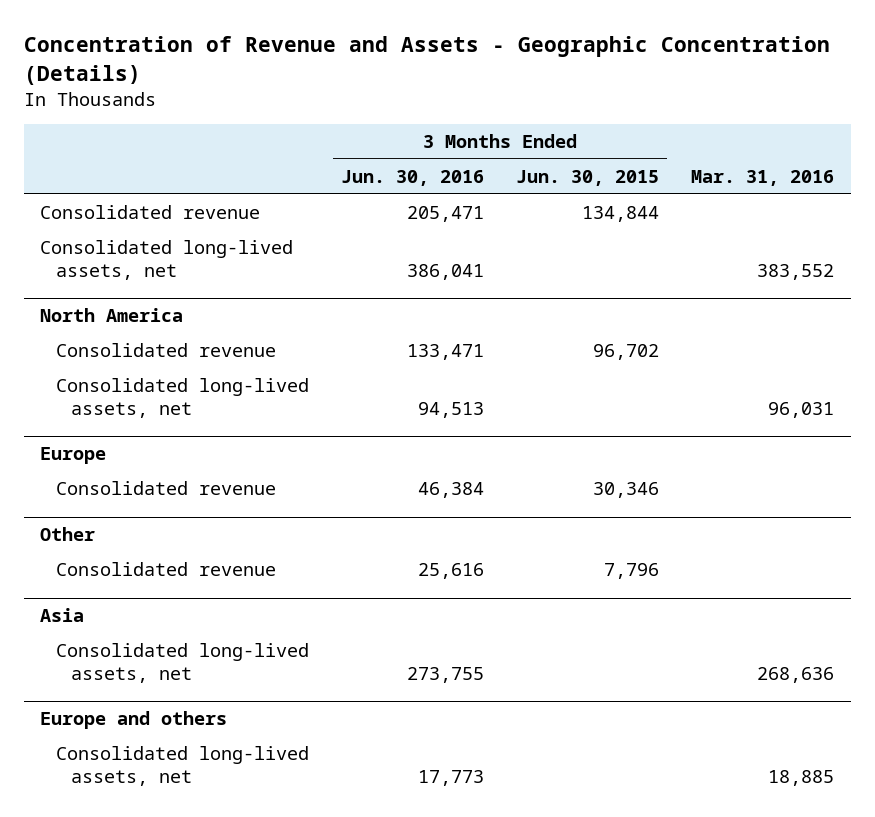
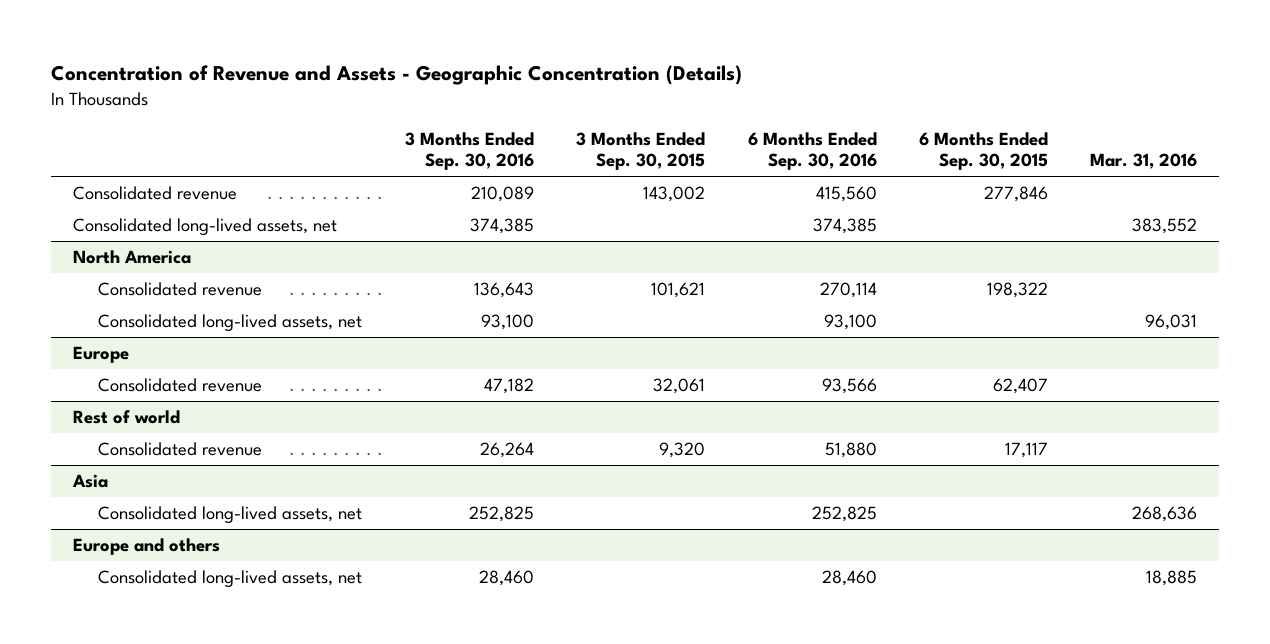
- | 3 Months Ended Jun. 30, 2016 | 3 Months Ended Jun. 30, 2015 | Mar. 31, 2016
+ | 3 Months Ended Sep. 30, 2016 | 3 Months Ended Sep. 30, 2015 | 6 Months Ended Sep. 30, 2016 | 6 Months Ended Sep. 30, 2015 | Mar. 31, 2016
- Other
+ Rest of world

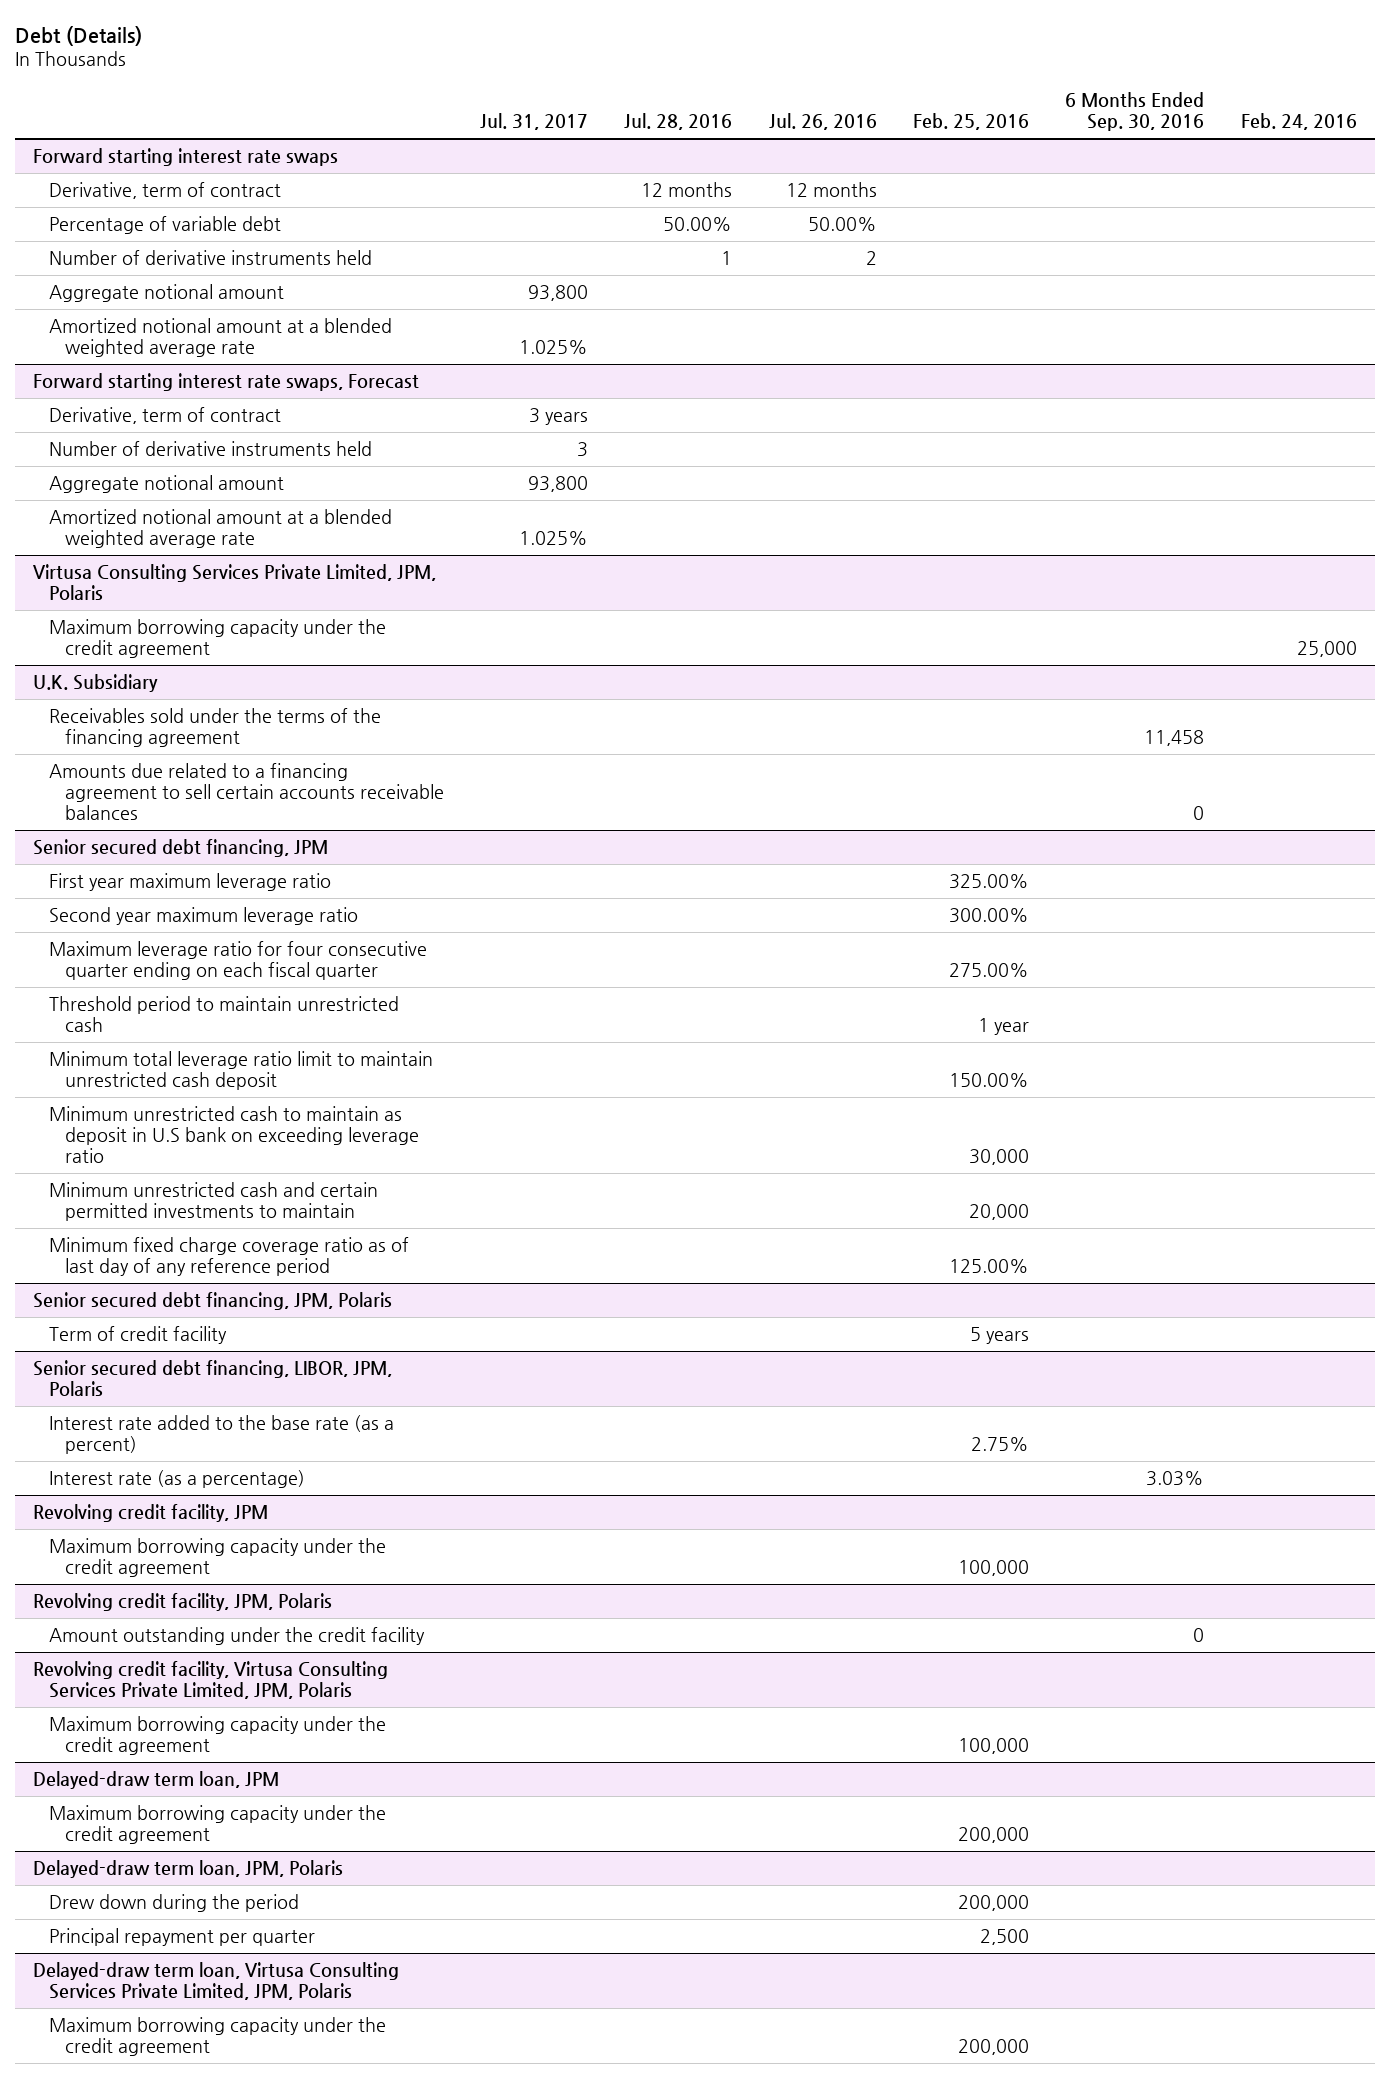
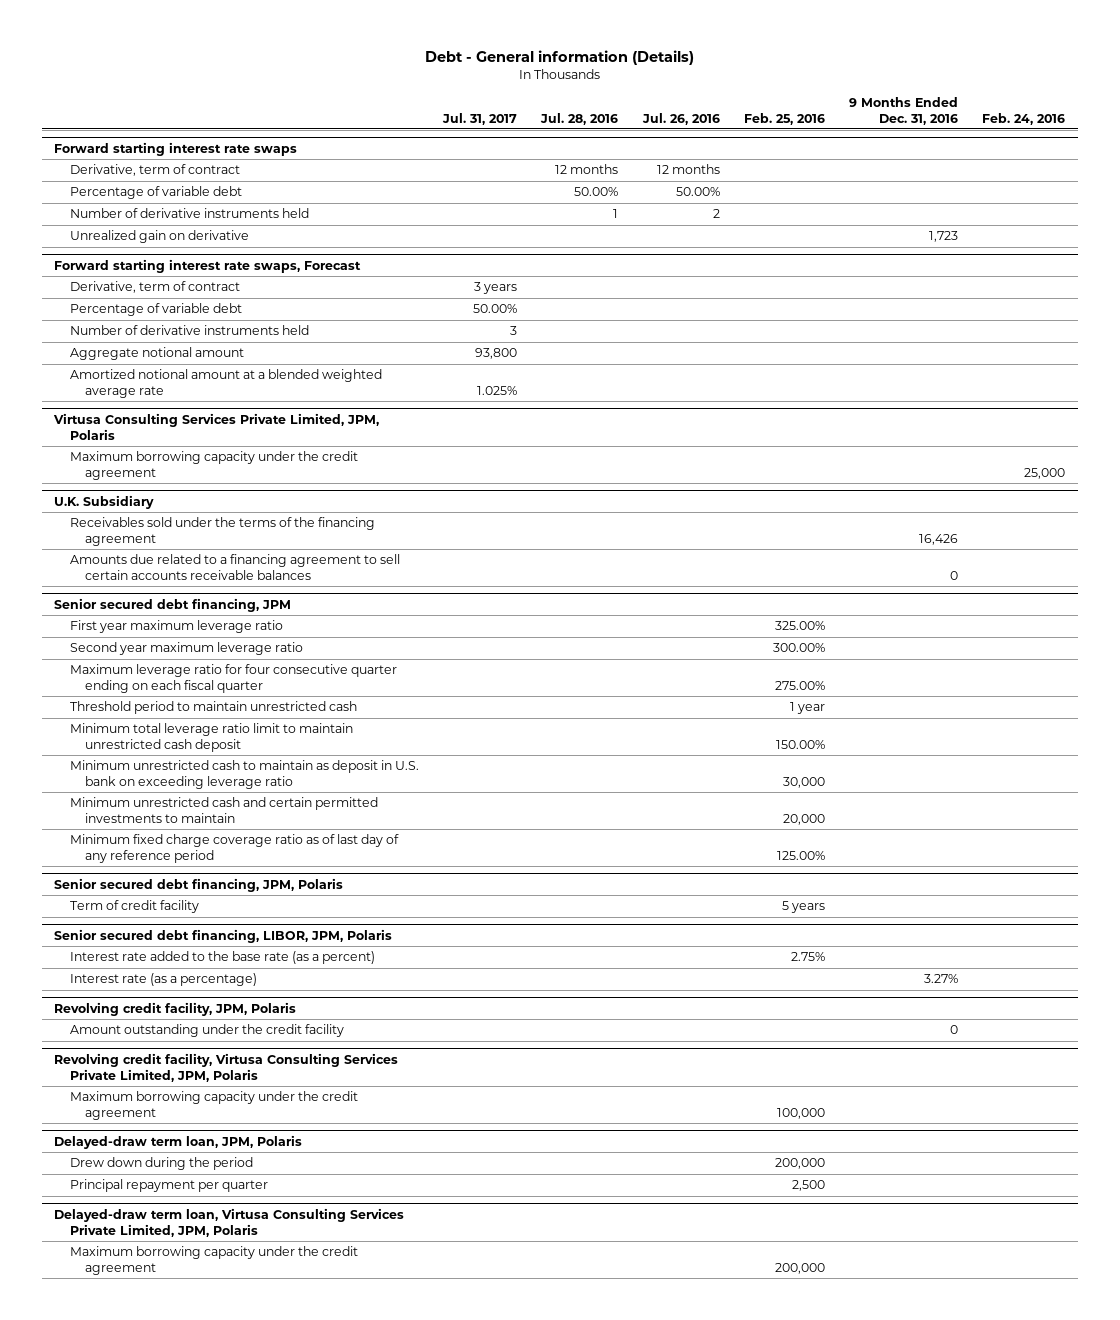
- Debt (Details)
+ Debt - General information (Details)
- | Jul. 31, 2017 | Jul. 28, 2016 | Jul. 26, 2016 | Feb. 25, 2016 | 6 Months Ended Sep. 30, 2016 | Feb. 24, 2016
+ | Jul. 31, 2017 | Jul. 28, 2016 | Jul. 26, 2016 | Feb. 25, 2016 | 9 Months Ended Dec. 31, 2016 | Feb. 24, 2016
@ Forward starting interest rate swaps
- Aggregate notional amount | 93,800 | | | | |
- Amortized notional amount at a blended weighted average rate | 1.025% | | | | |
+ Unrealized gain on derivative | | | | | 1,723 |
@ Forward starting interest rate swaps, Forecast
+ Percentage of variable debt | 50.00% | | | | |
@ Senior secured debt financing, JPM
- Minimum unrestricted cash to maintain as deposit in U.S bank on exceeding leverage ratio | | | | 30,000 | |
+ Minimum unrestricted cash to maintain as deposit in U.S. bank on exceeding leverage ratio | | | | 30,000 | |
- Revolving credit facility, JPM
- Maximum borrowing capacity under the credit agreement | | | | 100,000 | |
- Delayed-draw term loan, JPM
- Maximum borrowing capacity under the credit agreement | | | | 200,000 | |

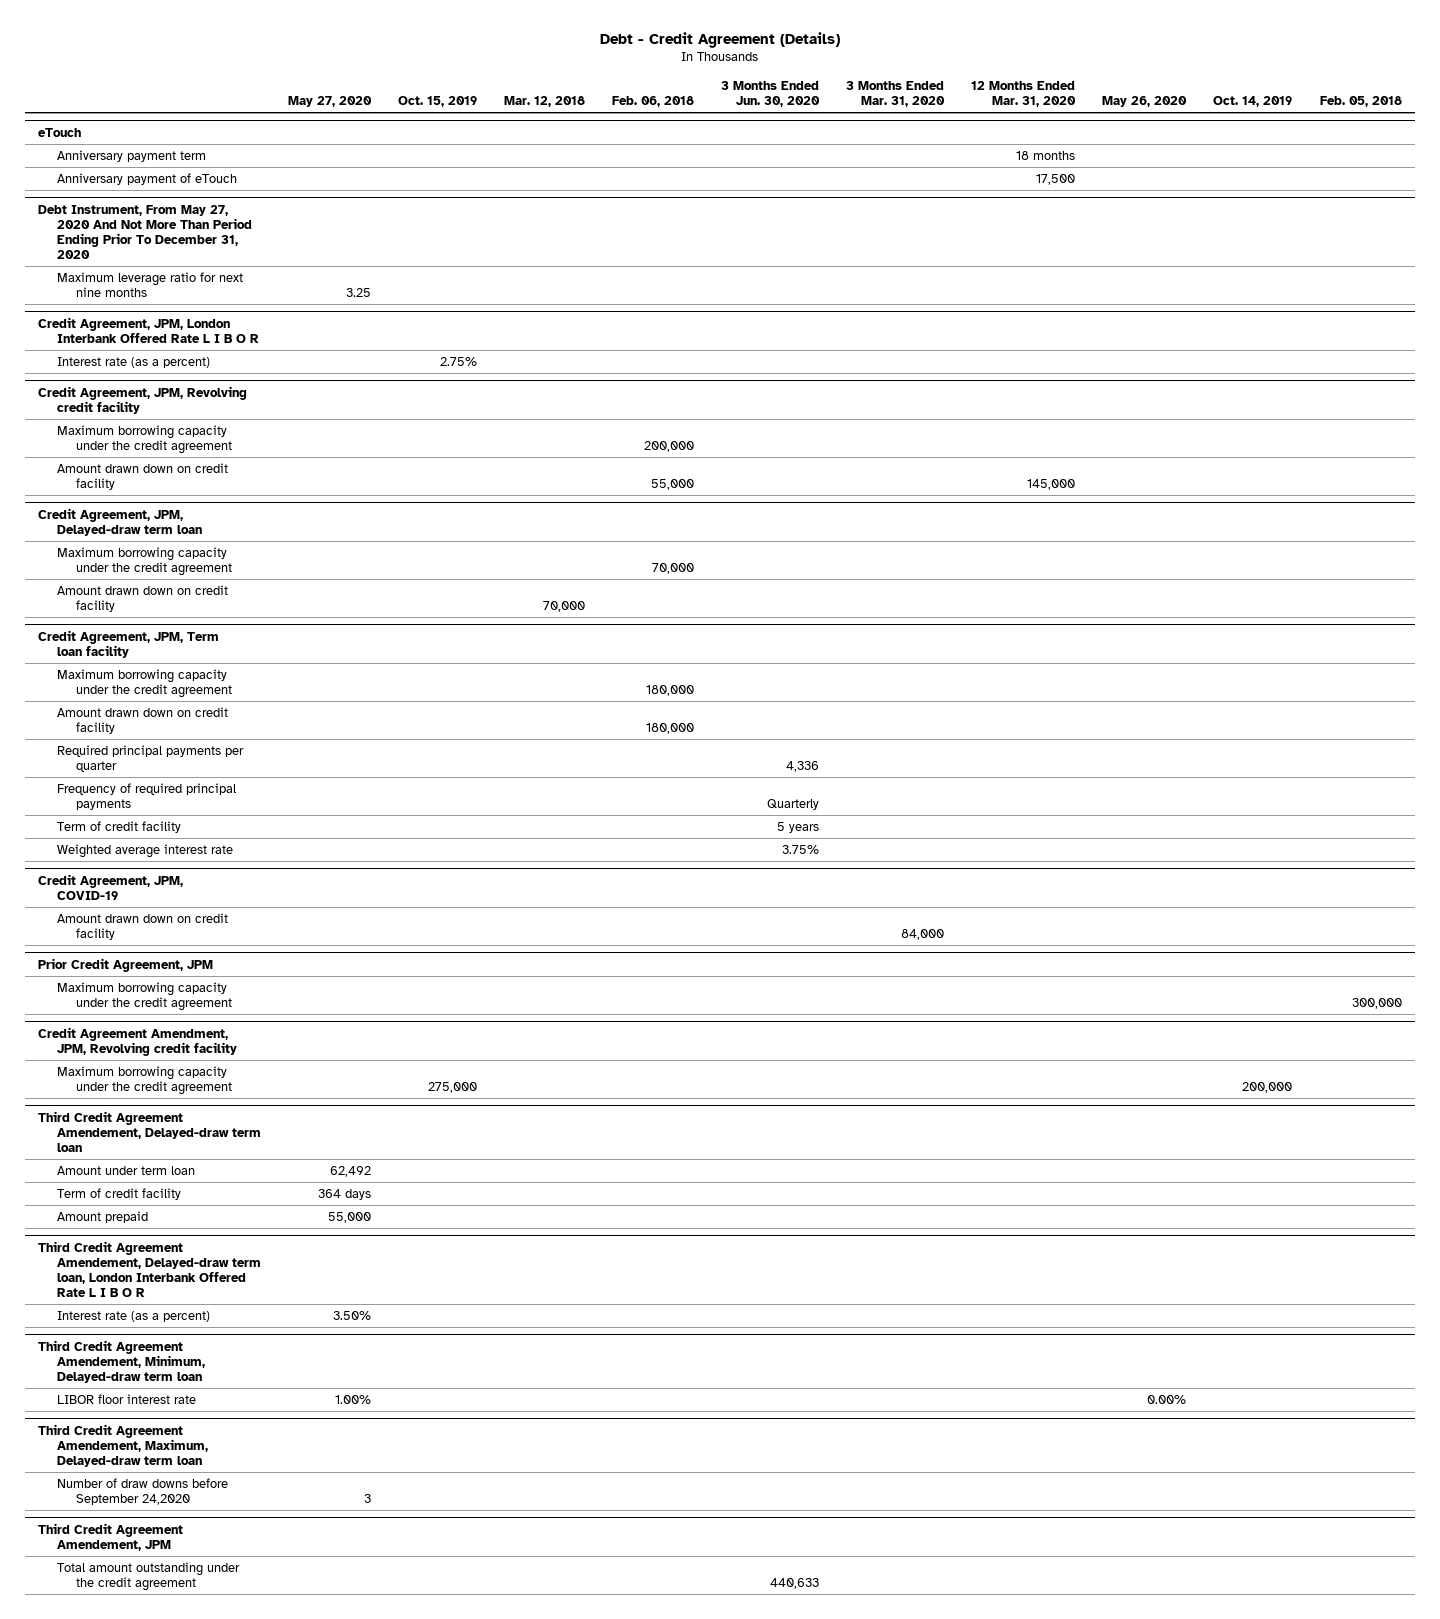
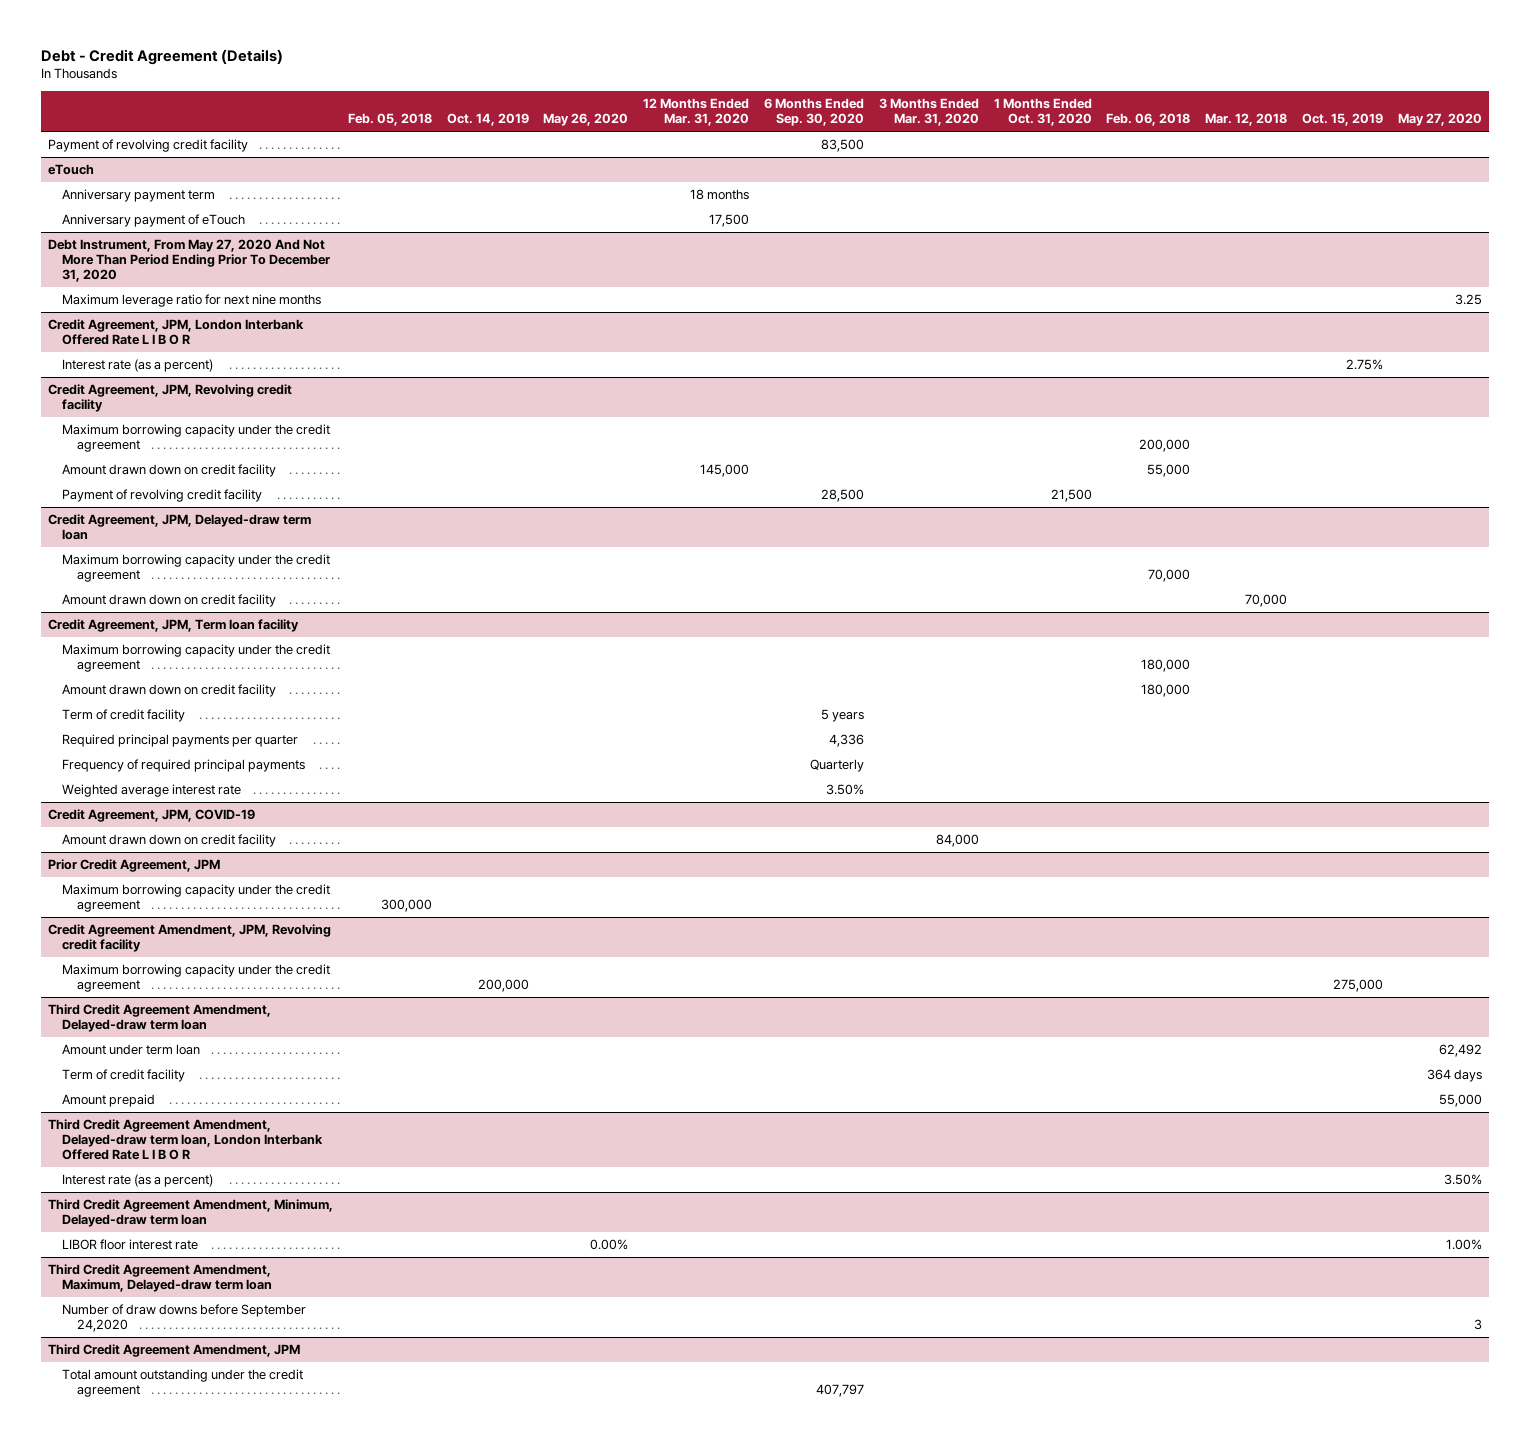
- | May 27, 2020 | Oct. 15, 2019 | Mar. 12, 2018 | Feb. 06, 2018 | 3 Months Ended Jun. 30, 2020 | 3 Months Ended Mar. 31, 2020 | 12 Months Ended Mar. 31, 2020 | May 26, 2020 | Oct. 14, 2019 | Feb. 05, 2018
+ | Feb. 05, 2018 | Oct. 14, 2019 | May 26, 2020 | 12 Months Ended Mar. 31, 2020 | 6 Months Ended Sep. 30, 2020 | 3 Months Ended Mar. 31, 2020 | 1 Months Ended Oct. 31, 2020 | Feb. 06, 2018 | Mar. 12, 2018 | Oct. 15, 2019 | May 27, 2020
+ Payment of revolving credit facility | | | | | 83,500 | | | | | |
@ Credit Agreement, JPM, Revolving credit facility
+ Payment of revolving credit facility | | | | | 28,500 | | 21,500 | | | |
@ Credit Agreement, JPM, Term loan facility
moved up: Term of credit facility | | | | | 5 years | | | | | |
- Third Credit Agreement Amendement, Delayed-draw term loan
+ Third Credit Agreement Amendment, Delayed-draw term loan
- Third Credit Agreement Amendement, Delayed-draw term loan, London Interbank Offered Rate L I B O R
+ Third Credit Agreement Amendment, Delayed-draw term loan, London Interbank Offered Rate L I B O R
- Third Credit Agreement Amendement, Minimum, Delayed-draw term loan
+ Third Credit Agreement Amendment, Minimum, Delayed-draw term loan
- Third Credit Agreement Amendement, Maximum, Delayed-draw term loan
+ Third Credit Agreement Amendment, Maximum, Delayed-draw term loan
- Third Credit Agreement Amendement, JPM
+ Third Credit Agreement Amendment, JPM

